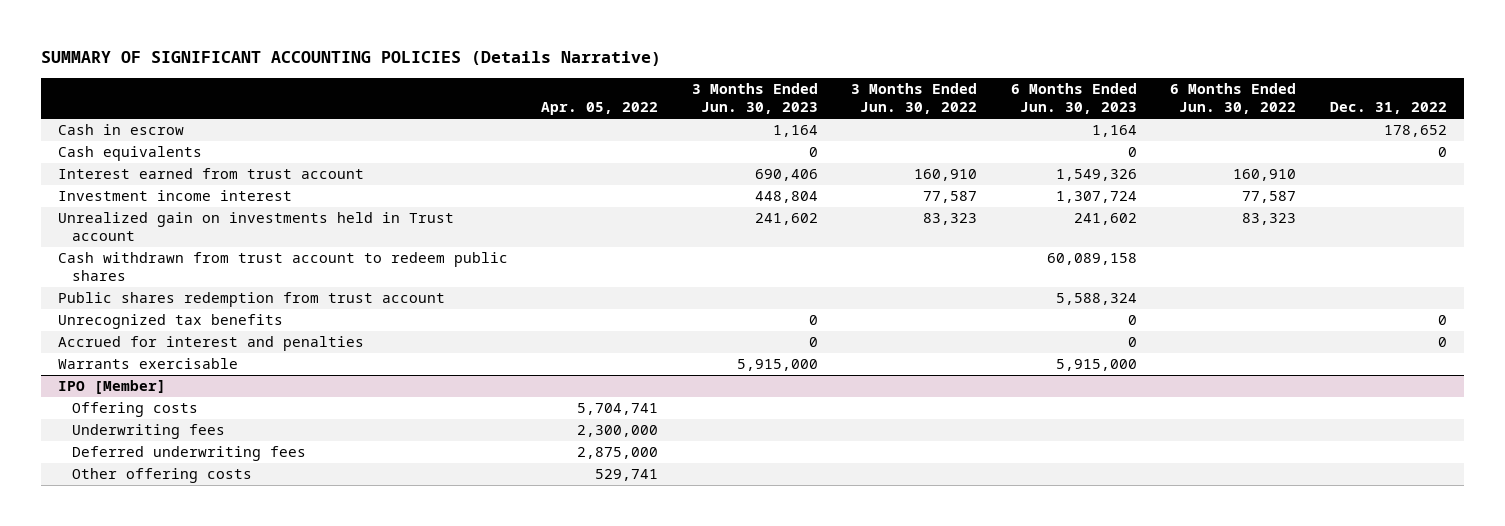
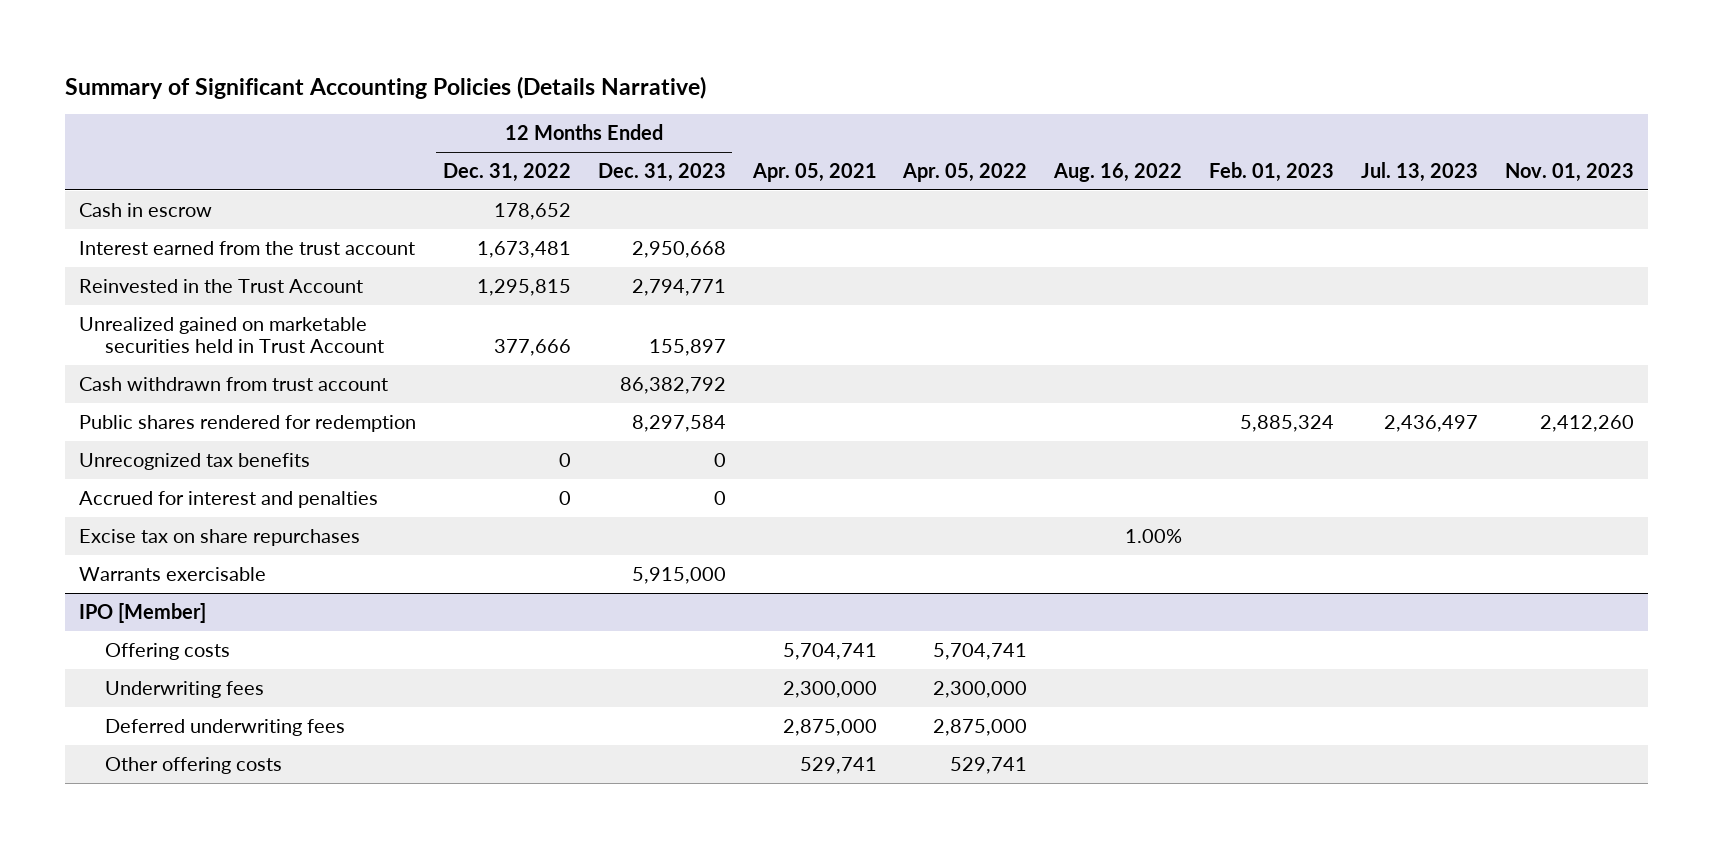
- SUMMARY OF SIGNIFICANT ACCOUNTING POLICIES (Details Narrative)
+ Summary of Significant Accounting Policies (Details Narrative)
- | Apr. 05, 2022 | 3 Months Ended Jun. 30, 2023 | 3 Months Ended Jun. 30, 2022 | 6 Months Ended Jun. 30, 2023 | 6 Months Ended Jun. 30, 2022 | Dec. 31, 2022
+ | 12 Months Ended Dec. 31, 2022 | 12 Months Ended Dec. 31, 2023 | Apr. 05, 2021 | Apr. 05, 2022 | Aug. 16, 2022 | Feb. 01, 2023 | Jul. 13, 2023 | Nov. 01, 2023
- Cash equivalents | | 0 | | 0 | | 0
- Interest earned from trust account | | 690,406 | 160,910 | 1,549,326 | 160,910 |
- Investment income interest | | 448,804 | 77,587 | 1,307,724 | 77,587 |
- Unrealized gain on investments held in Trust account | | 241,602 | 83,323 | 241,602 | 83,323 |
- Cash withdrawn from trust account to redeem public shares | | | | 60,089,158 | |
- Public shares redemption from trust account | | | | 5,588,324 | |
+ Interest earned from the trust account | 1,673,481 | 2,950,668 | | | | | |
+ Reinvested in the Trust Account | 1,295,815 | 2,794,771 | | | | | |
+ Unrealized gained on marketable securities held in Trust Account | 377,666 | 155,897 | | | | | |
+ Cash withdrawn from trust account | | 86,382,792 | | | | | |
+ Public shares rendered for redemption | | 8,297,584 | | | | 5,885,324 | 2,436,497 | 2,412,260
+ Excise tax on share repurchases | | | | | 1.00% | | |

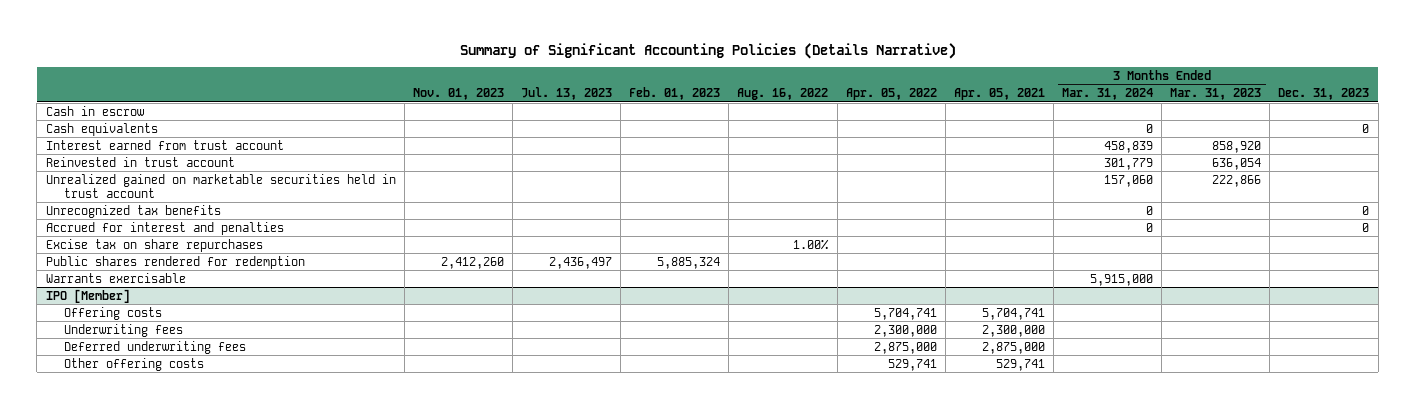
- | 12 Months Ended Dec. 31, 2022 | 12 Months Ended Dec. 31, 2023 | Apr. 05, 2021 | Apr. 05, 2022 | Aug. 16, 2022 | Feb. 01, 2023 | Jul. 13, 2023 | Nov. 01, 2023
+ | Nov. 01, 2023 | Jul. 13, 2023 | Feb. 01, 2023 | Aug. 16, 2022 | Apr. 05, 2022 | Apr. 05, 2021 | 3 Months Ended Mar. 31, 2024 | 3 Months Ended Mar. 31, 2023 | Dec. 31, 2023
- Interest earned from the trust account | 1,673,481 | 2,950,668 | | | | | |
- Reinvested in the Trust Account | 1,295,815 | 2,794,771 | | | | | |
- Unrealized gained on marketable securities held in Trust Account | 377,666 | 155,897 | | | | | |
- Cash withdrawn from trust account | | 86,382,792 | | | | | |
+ Cash equivalents | | | | | | | 0 | | 0
+ Interest earned from trust account | | | | | | | 458,839 | 858,920 |
+ Reinvested in trust account | | | | | | | 301,779 | 636,054 |
+ Unrealized gained on marketable securities held in trust account | | | | | | | 157,060 | 222,866 |
moved down: Public shares rendered for redemption | 2,412,260 | 2,436,497 | 5,885,324 | | | | | |

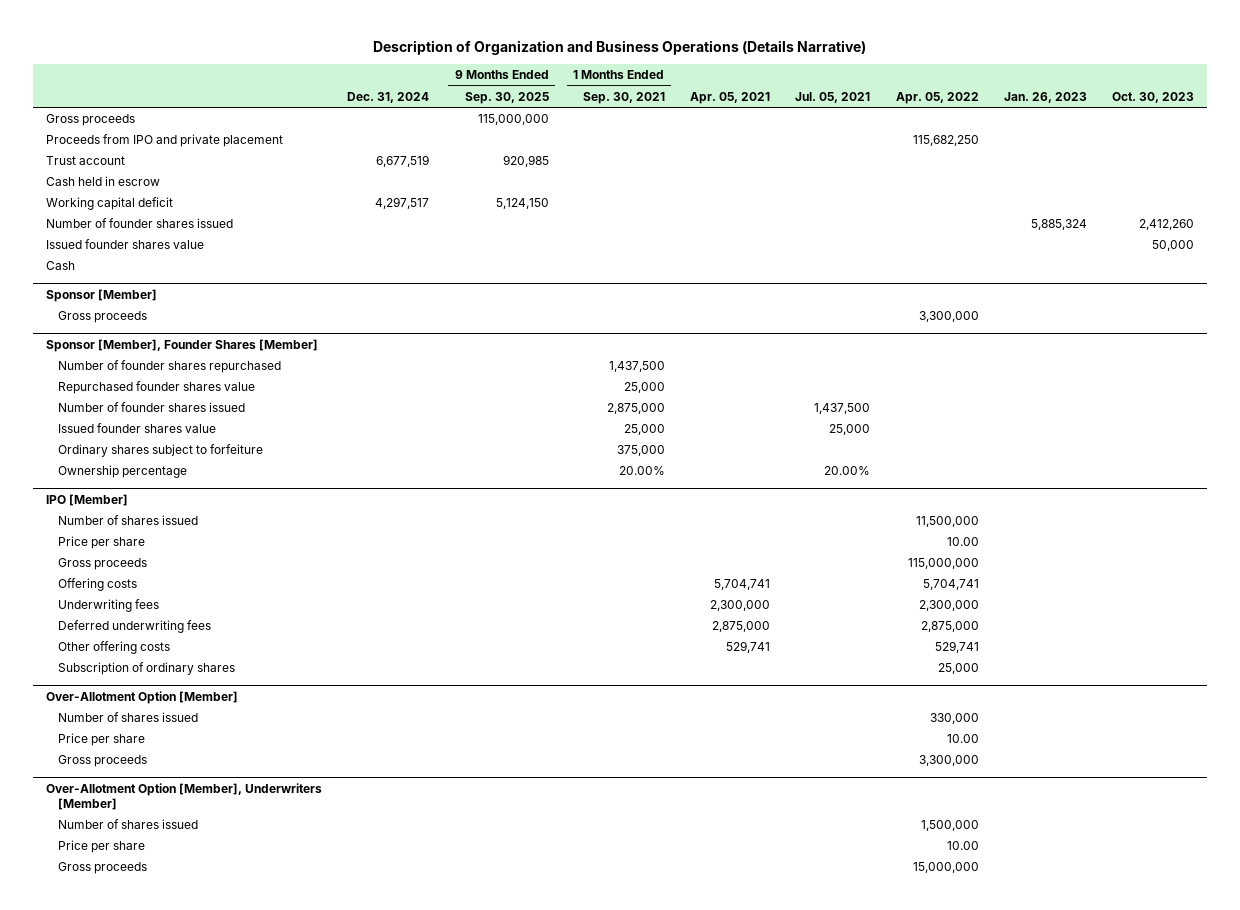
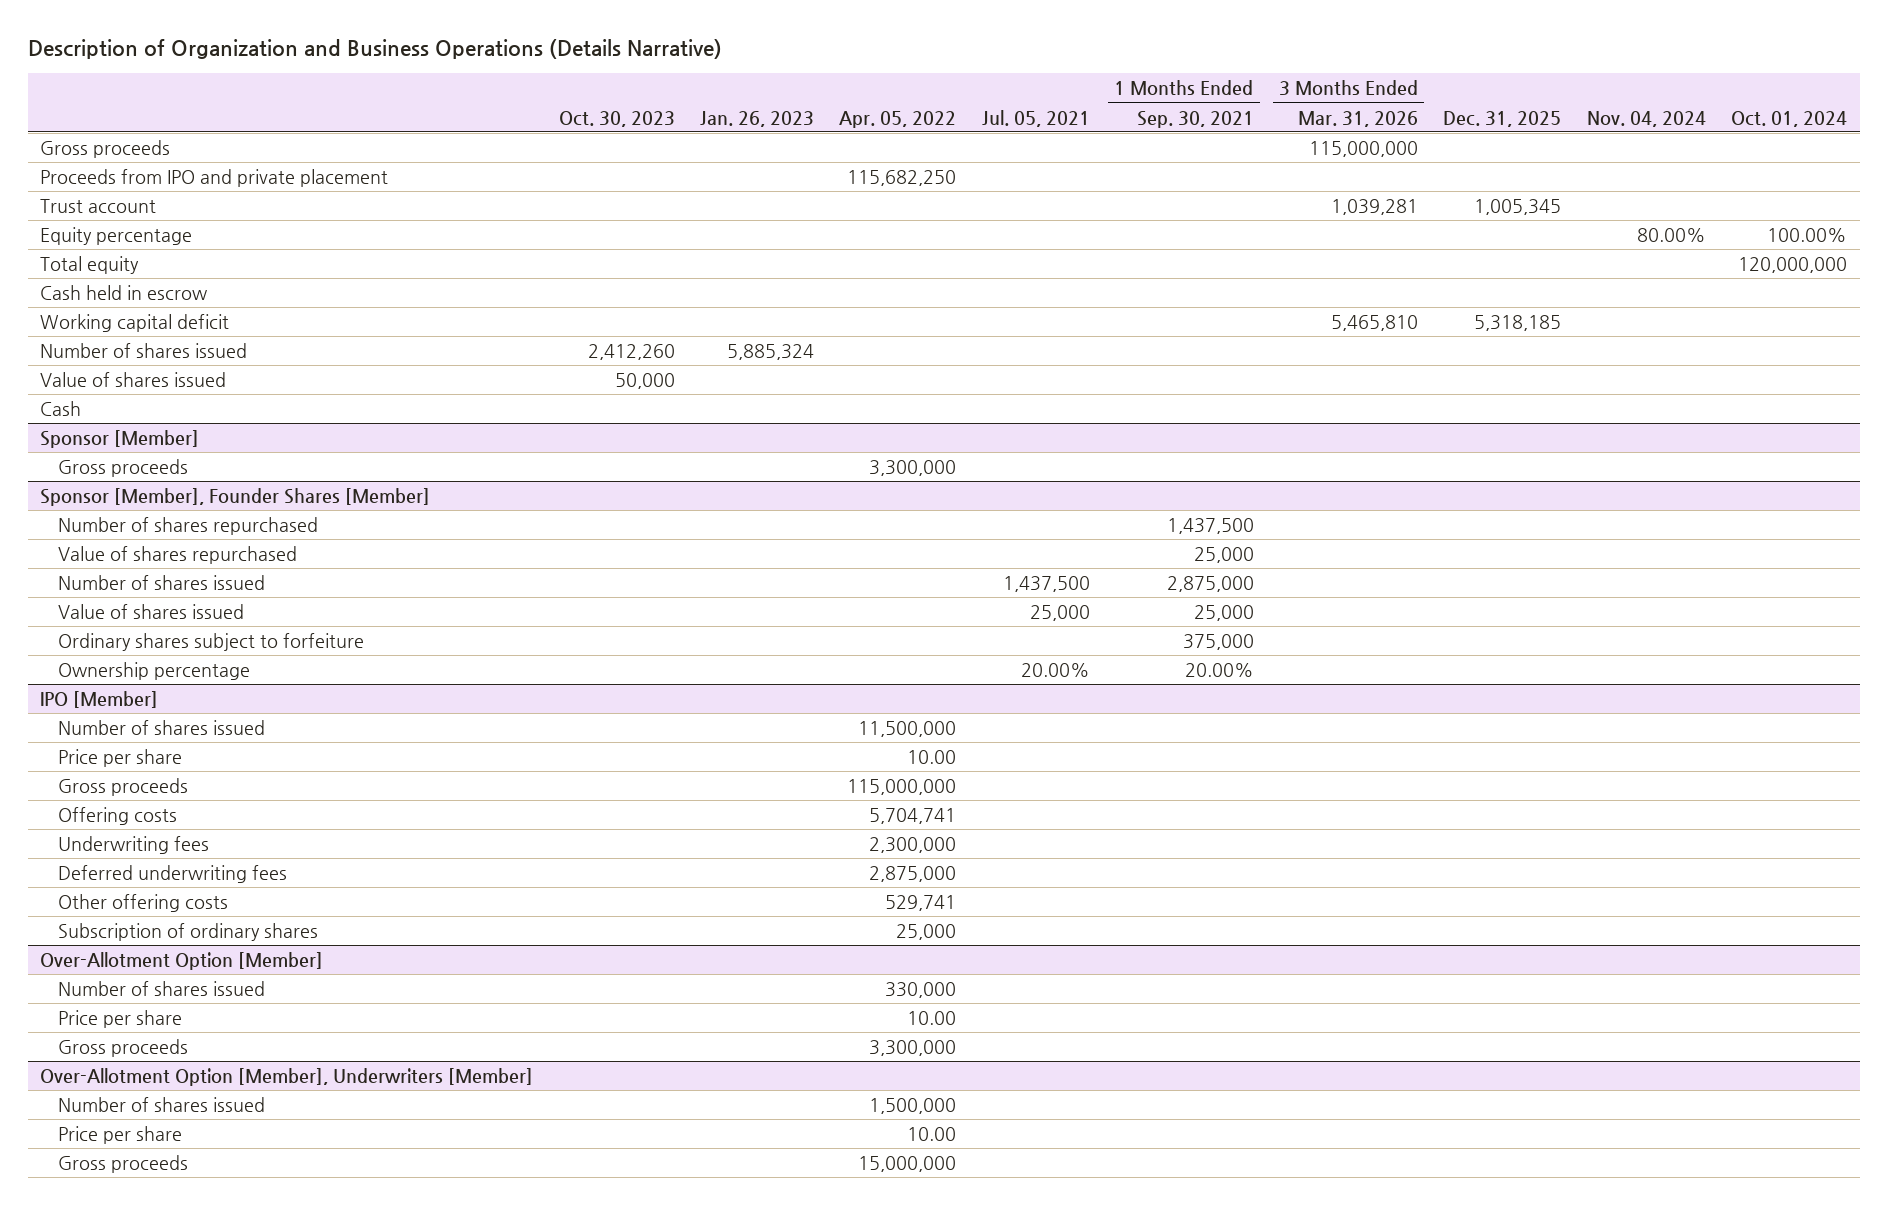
- | Dec. 31, 2024 | 9 Months Ended Sep. 30, 2025 | 1 Months Ended Sep. 30, 2021 | Apr. 05, 2021 | Jul. 05, 2021 | Apr. 05, 2022 | Jan. 26, 2023 | Oct. 30, 2023
+ | Oct. 30, 2023 | Jan. 26, 2023 | Apr. 05, 2022 | Jul. 05, 2021 | 1 Months Ended Sep. 30, 2021 | 3 Months Ended Mar. 31, 2026 | Dec. 31, 2025 | Nov. 04, 2024 | Oct. 01, 2024
+ Equity percentage | | | | | | | | 80.00% | 100.00%
+ Total equity | | | | | | | | | 120,000,000
- Number of founder shares issued | | | | | | | 5,885,324 | 2,412,260
- Issued founder shares value | | | | | | | | 50,000
+ Number of shares issued | 2,412,260 | 5,885,324 | | | | | | |
+ Value of shares issued | 50,000 | | | | | | | |
@ Sponsor [Member], Founder Shares [Member]
- Number of founder shares repurchased | | | 1,437,500 | | | | |
- Repurchased founder shares value | | | 25,000 | | | | |
- Number of founder shares issued | | | 2,875,000 | | 1,437,500 | | |
- Issued founder shares value | | | 25,000 | | 25,000 | | |
+ Number of shares repurchased | | | | | 1,437,500 | | | |
+ Value of shares repurchased | | | | | 25,000 | | | |
+ Number of shares issued | | | | 1,437,500 | 2,875,000 | | | |
+ Value of shares issued | | | | 25,000 | 25,000 | | | |

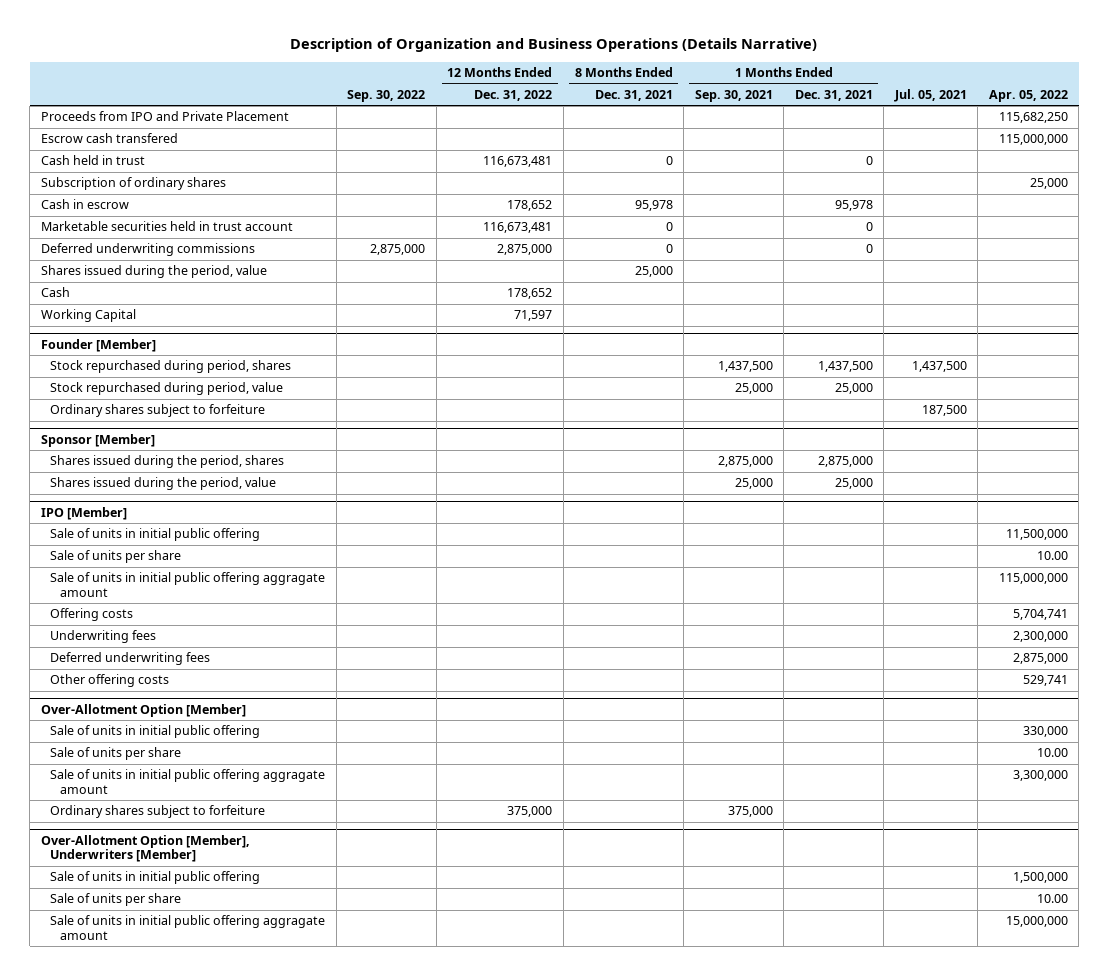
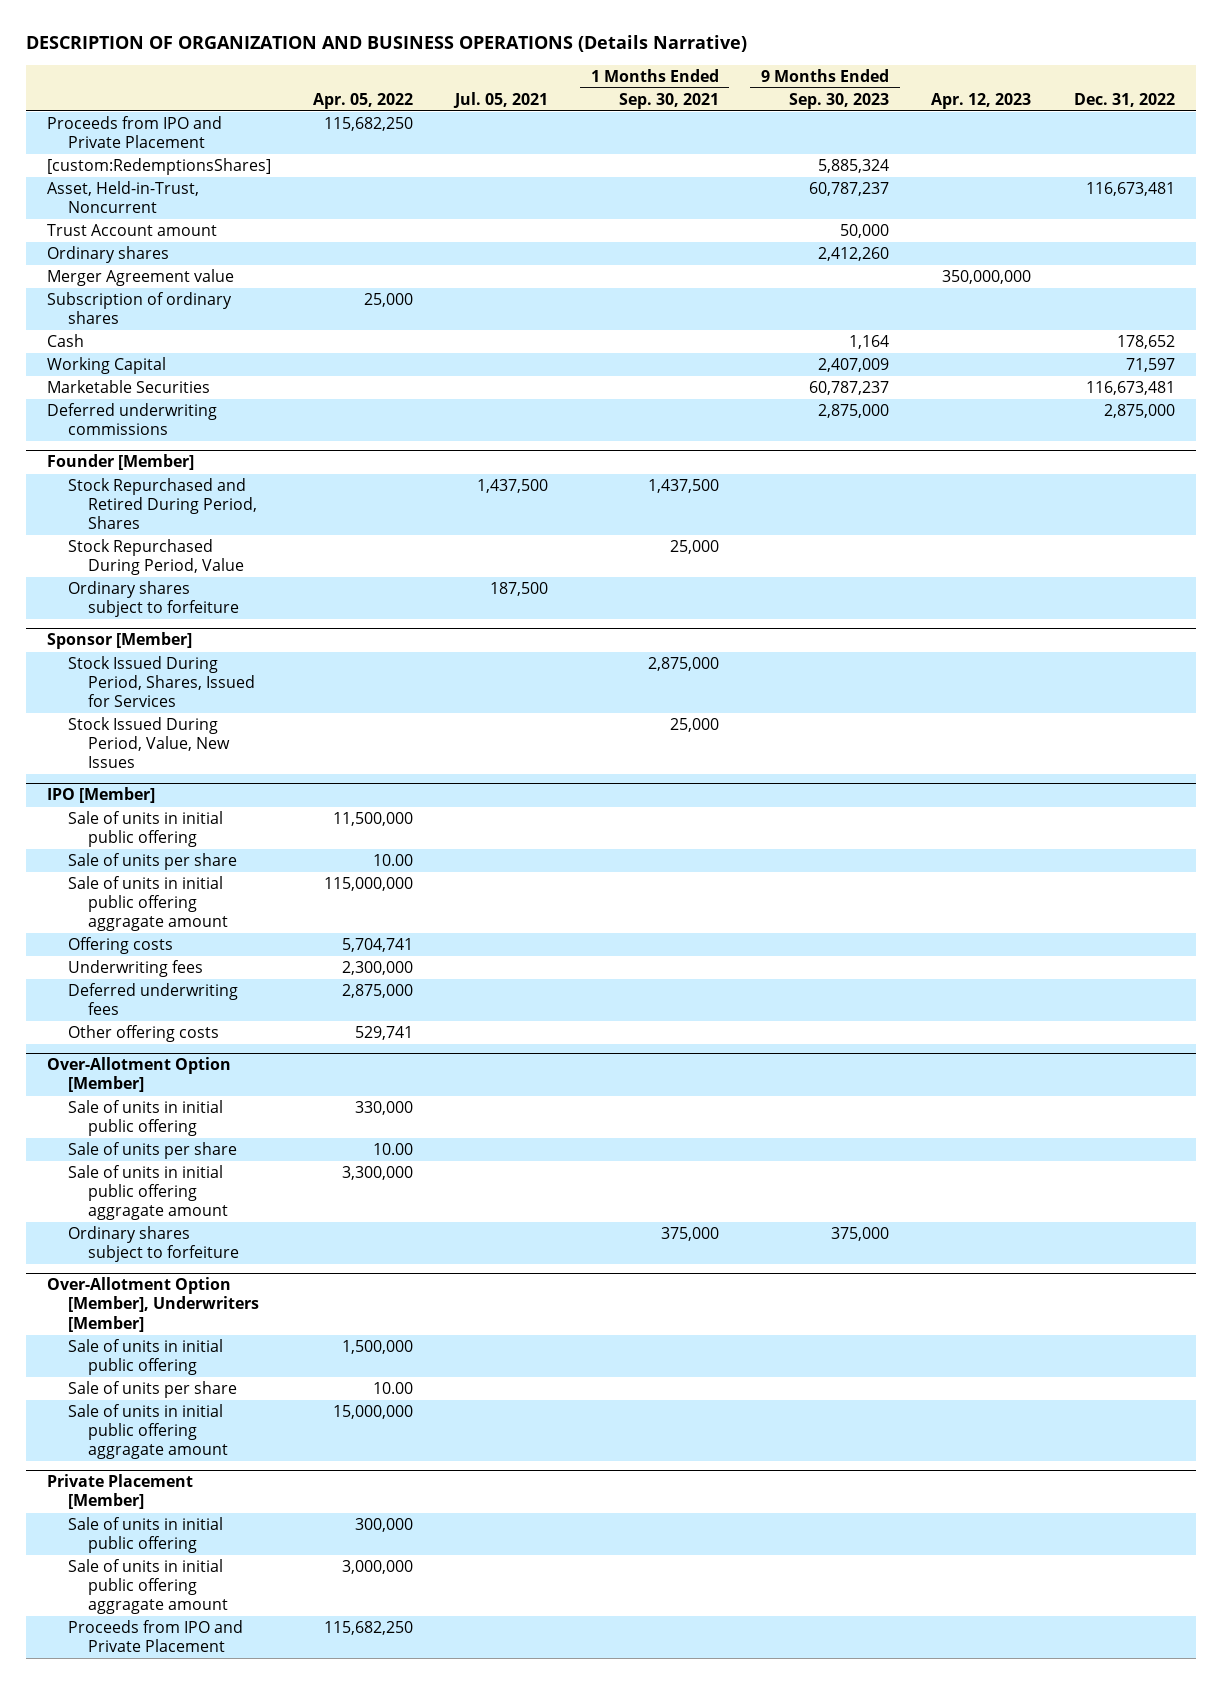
- Description of Organization and Business Operations (Details Narrative)
+ DESCRIPTION OF ORGANIZATION AND BUSINESS OPERATIONS (Details Narrative)
- | Sep. 30, 2022 | 12 Months Ended Dec. 31, 2022 | 8 Months Ended Dec. 31, 2021 | 1 Months Ended Sep. 30, 2021 | 1 Months Ended Dec. 31, 2021 | Jul. 05, 2021 | Apr. 05, 2022
+ | Apr. 05, 2022 | Jul. 05, 2021 | 1 Months Ended Sep. 30, 2021 | 9 Months Ended Sep. 30, 2023 | Apr. 12, 2023 | Dec. 31, 2022
- Escrow cash transfered | | | | | | | 115,000,000
- Cash held in trust | | 116,673,481 | 0 | | 0 | |
+ [custom:RedemptionsShares] | | | | 5,885,324 | |
+ Asset, Held-in-Trust, Noncurrent | | | | 60,787,237 | | 116,673,481
+ Trust Account amount | | | | 50,000 | |
+ Ordinary shares | | | | 2,412,260 | |
+ Merger Agreement value | | | | | 350,000,000 |
- Cash in escrow | | 178,652 | 95,978 | | 95,978 | |
- Marketable securities held in trust account | | 116,673,481 | 0 | | 0 | |
- Shares issued during the period, value | | | 25,000 | | | |
+ Marketable Securities | | | | 60,787,237 | | 116,673,481
moved down: Deferred underwriting commissions | | | | 2,875,000 | | 2,875,000
@ Founder [Member]
- Stock repurchased during period, shares | | | | 1,437,500 | 1,437,500 | 1,437,500 |
- Stock repurchased during period, value | | | | 25,000 | 25,000 | |
+ Stock Repurchased and Retired During Period, Shares | | 1,437,500 | 1,437,500 | | |
+ Stock Repurchased During Period, Value | | | 25,000 | | |
@ Sponsor [Member]
- Shares issued during the period, shares | | | | 2,875,000 | 2,875,000 | |
- Shares issued during the period, value | | | | 25,000 | 25,000 | |
+ Stock Issued During Period, Shares, Issued for Services | | | 2,875,000 | | |
+ Stock Issued During Period, Value, New Issues | | | 25,000 | | |
+ Private Placement [Member]
+ Sale of units in initial public offering | 300,000 | | | | |
+ Sale of units in initial public offering aggragate amount | 3,000,000 | | | | |
+ Proceeds from IPO and Private Placement | 115,682,250 | | | | |

